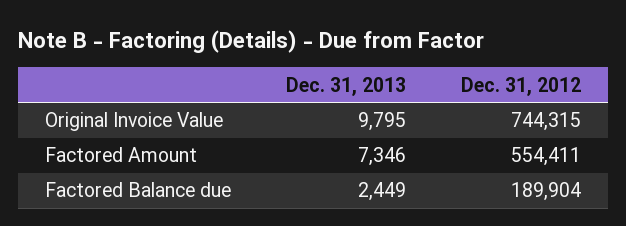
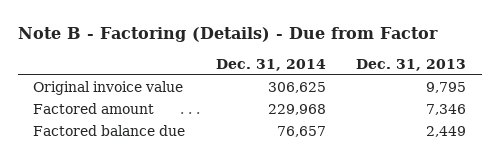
- | Dec. 31, 2013 | Dec. 31, 2012
+ | Dec. 31, 2014 | Dec. 31, 2013
- Original Invoice Value | 9,795 | 744,315
- Factored Amount | 7,346 | 554,411
- Factored Balance due | 2,449 | 189,904
+ Original invoice value | 306,625 | 9,795
+ Factored amount | 229,968 | 7,346
+ Factored balance due | 76,657 | 2,449

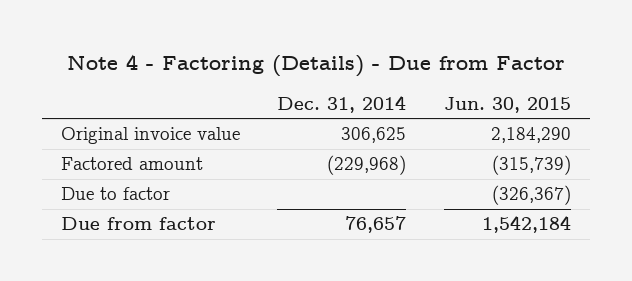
- Note B - Factoring (Details) - Due from Factor
+ Note 4 - Factoring (Details) - Due from Factor
- | Dec. 31, 2014 | Dec. 31, 2013
+ | Dec. 31, 2014 | Jun. 30, 2015
- Factored amount | 229,968 | 7,346
- Factored balance due | 76,657 | 2,449
+ Factored amount | (229,968) | (315,739)
+ Due to factor | | (326,367)
+ Due from factor | 76,657 | 1,542,184

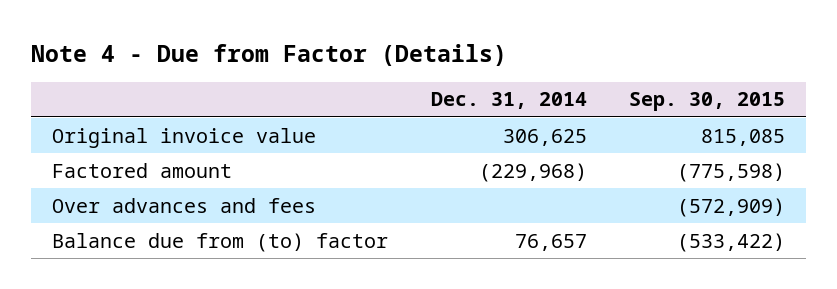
- Note 4 - Factoring (Details) - Due from Factor
+ Note 4 - Due from Factor (Details)
- | Dec. 31, 2014 | Jun. 30, 2015
+ | Dec. 31, 2014 | Sep. 30, 2015
- Due to factor | | (326,367)
- Due from factor | 76,657 | 1,542,184
+ Over advances and fees | | (572,909)
+ Balance due from (to) factor | 76,657 | (533,422)

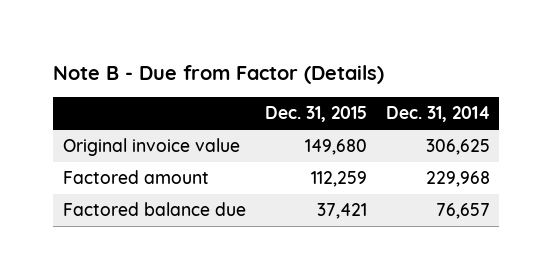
- Note 4 - Due from Factor (Details)
+ Note B - Due from Factor (Details)
- | Dec. 31, 2014 | Sep. 30, 2015
+ | Dec. 31, 2015 | Dec. 31, 2014
- Factored amount | (229,968) | (775,598)
- Over advances and fees | | (572,909)
- Balance due from (to) factor | 76,657 | (533,422)
+ Factored amount | 112,259 | 229,968
+ Factored balance due | 37,421 | 76,657

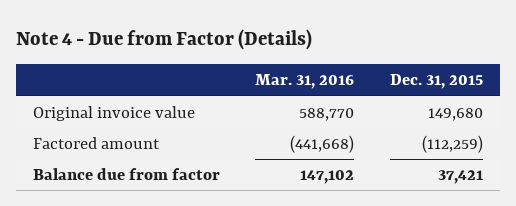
- Note B - Due from Factor (Details)
+ Note 4 - Due from Factor (Details)
- | Dec. 31, 2015 | Dec. 31, 2014
+ | Mar. 31, 2016 | Dec. 31, 2015
- Factored amount | 112,259 | 229,968
- Factored balance due | 37,421 | 76,657
+ Factored amount | (441,668) | (112,259)
+ Balance due from factor | 147,102 | 37,421

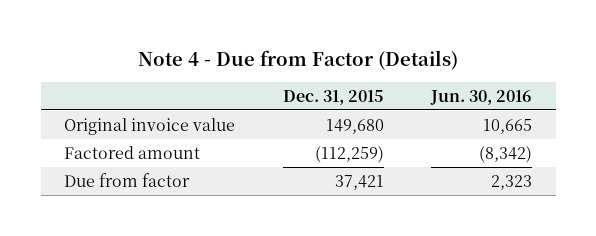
- | Mar. 31, 2016 | Dec. 31, 2015
+ | Dec. 31, 2015 | Jun. 30, 2016
- Balance due from factor | 147,102 | 37,421
+ Due from factor | 37,421 | 2,323

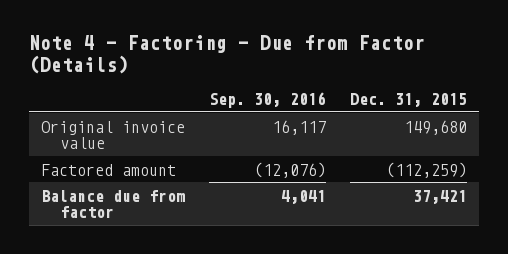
- Note 4 - Due from Factor (Details)
+ Note 4 - Factoring - Due from Factor (Details)
- | Dec. 31, 2015 | Jun. 30, 2016
+ | Sep. 30, 2016 | Dec. 31, 2015
- Due from factor | 37,421 | 2,323
+ Balance due from factor | 4,041 | 37,421

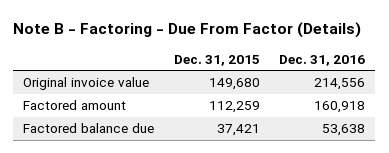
- Note 4 - Factoring - Due from Factor (Details)
+ Note B - Factoring - Due From Factor (Details)
- | Sep. 30, 2016 | Dec. 31, 2015
+ | Dec. 31, 2015 | Dec. 31, 2016
- Factored amount | (12,076) | (112,259)
- Balance due from factor | 4,041 | 37,421
+ Factored amount | 112,259 | 160,918
+ Factored balance due | 37,421 | 53,638

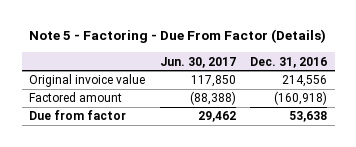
- Note B - Factoring - Due From Factor (Details)
+ Note 5 - Factoring - Due From Factor (Details)
- | Dec. 31, 2015 | Dec. 31, 2016
+ | Jun. 30, 2017 | Dec. 31, 2016
- Factored amount | 112,259 | 160,918
- Factored balance due | 37,421 | 53,638
+ Factored amount | (88,388) | (160,918)
+ Due from factor | 29,462 | 53,638

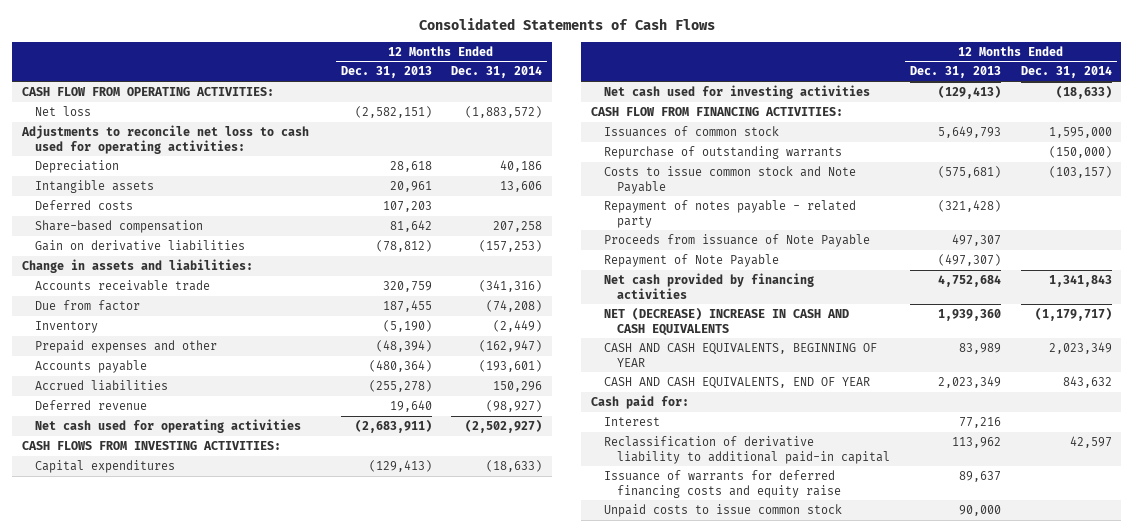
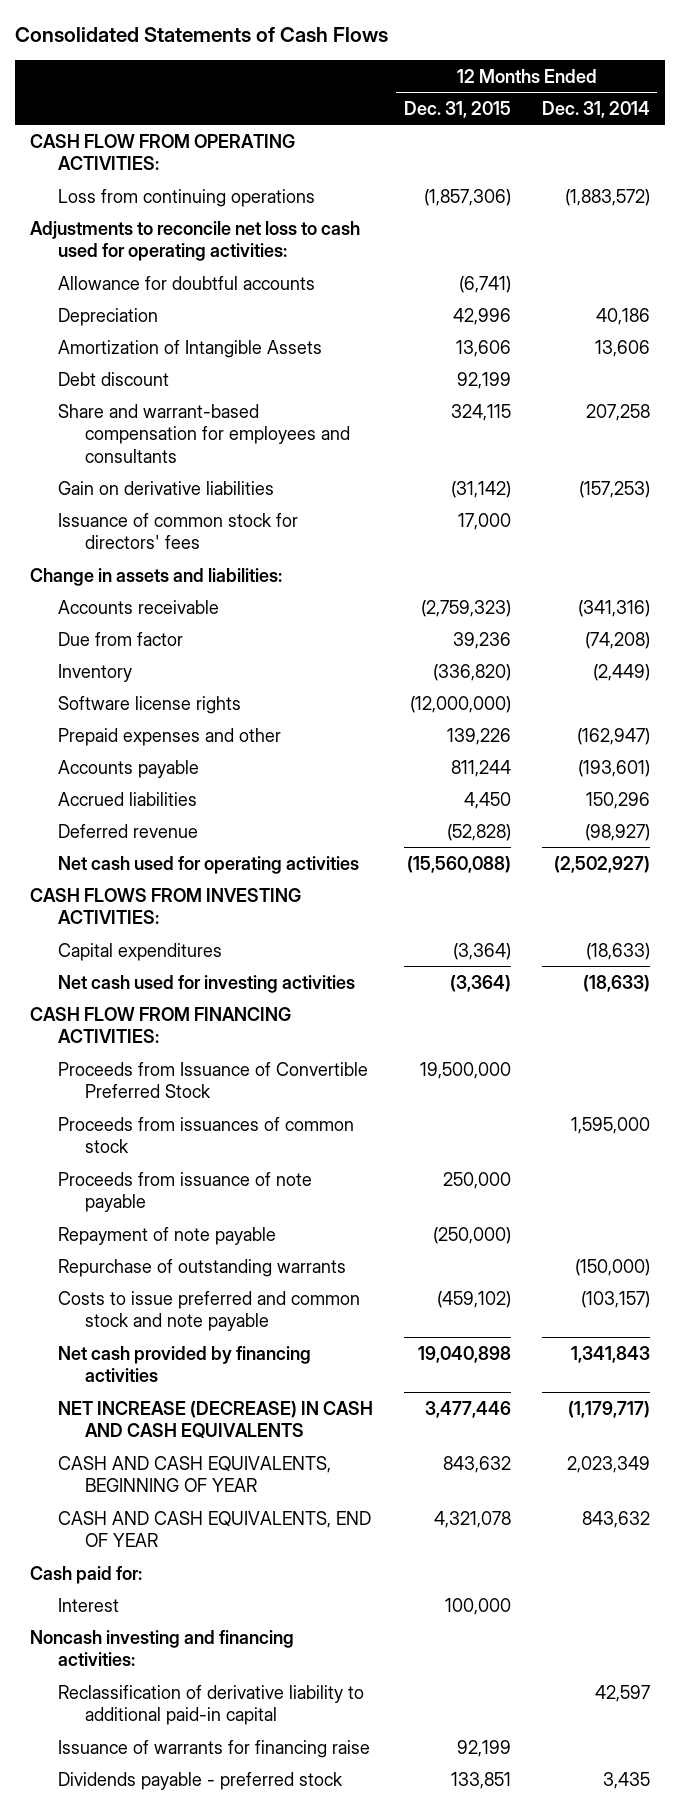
- | 12 Months Ended Dec. 31, 2013 | 12 Months Ended Dec. 31, 2014
+ | 12 Months Ended Dec. 31, 2015 | 12 Months Ended Dec. 31, 2014
- Net loss | (2,582,151) | (1,883,572)
+ Loss from continuing operations | (1,857,306) | (1,883,572)
+ Allowance for doubtful accounts | (6,741) |
- Intangible assets | 20,961 | 13,606
- Deferred costs | 107,203 |
- Share-based compensation | 81,642 | 207,258
+ Amortization of Intangible Assets | 13,606 | 13,606
+ Debt discount | 92,199 |
+ Share and warrant-based compensation for employees and consultants | 324,115 | 207,258
+ Issuance of common stock for directors' fees | 17,000 |
- Accounts receivable trade | 320,759 | (341,316)
+ Accounts receivable | (2,759,323) | (341,316)
+ Software license rights | (12,000,000) |
- Issuances of common stock | 5,649,793 | 1,595,000
+ Proceeds from Issuance of Convertible Preferred Stock | 19,500,000 |
+ Proceeds from issuances of common stock | | 1,595,000
+ Proceeds from issuance of note payable | 250,000 |
+ Repayment of note payable | (250,000) |
- Costs to issue common stock and Note Payable | (575,681) | (103,157)
- Repayment of notes payable - related party | (321,428) |
- Proceeds from issuance of Note Payable | 497,307 |
- Repayment of Note Payable | (497,307) |
+ Costs to issue preferred and common stock and note payable | (459,102) | (103,157)
- NET (DECREASE) INCREASE IN CASH AND CASH EQUIVALENTS | 1,939,360 | (1,179,717)
+ NET INCREASE (DECREASE) IN CASH AND CASH EQUIVALENTS | 3,477,446 | (1,179,717)
+ Noncash investing and financing activities:
- Issuance of warrants for deferred financing costs and equity raise | 89,637 |
- Unpaid costs to issue common stock | 90,000 |
+ Issuance of warrants for financing raise | 92,199 |
+ Dividends payable - preferred stock | 133,851 | 3,435

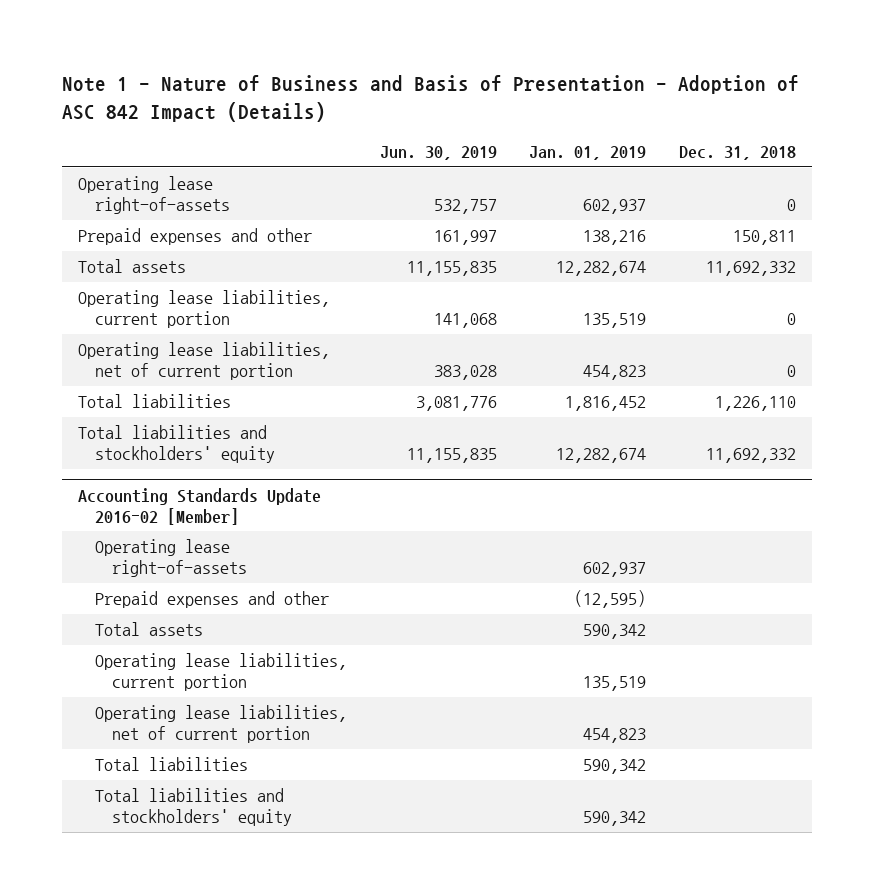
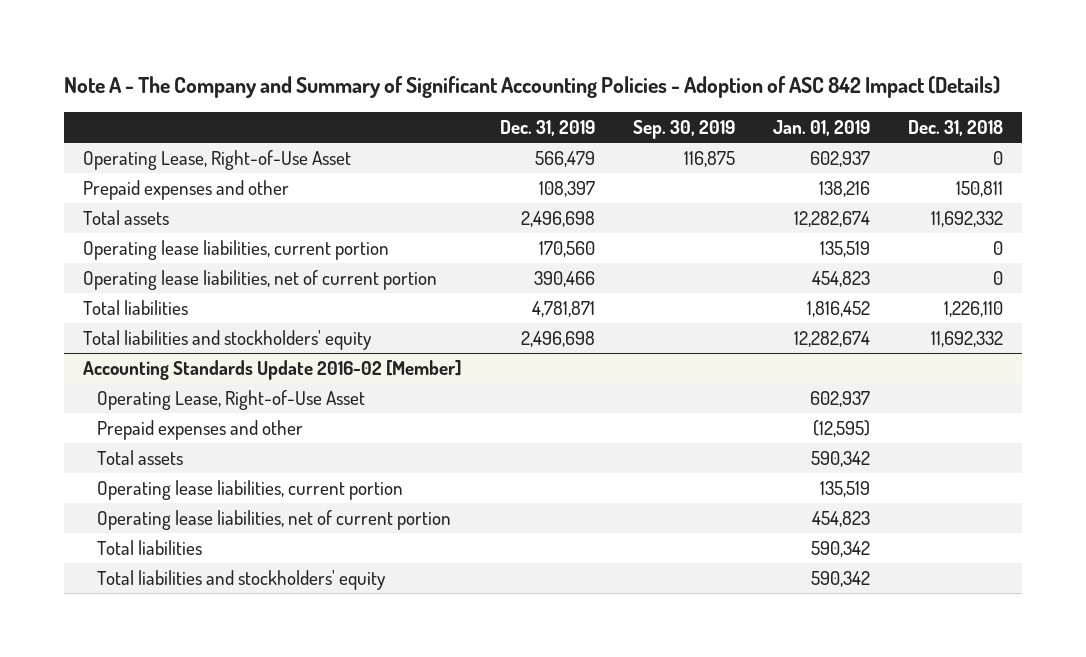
- Note 1 - Nature of Business and Basis of Presentation - Adoption of ASC 842 Impact (Details)
+ Note A - The Company and Summary of Significant Accounting Policies - Adoption of ASC 842 Impact (Details)
- | Jun. 30, 2019 | Jan. 01, 2019 | Dec. 31, 2018
+ | Dec. 31, 2019 | Sep. 30, 2019 | Jan. 01, 2019 | Dec. 31, 2018
- Operating lease right-of-assets | 532,757 | 602,937 | 0
+ Operating Lease, Right-of-Use Asset | 566,479 | 116,875 | 602,937 | 0
@ Accounting Standards Update 2016-02 [Member]
- Operating lease right-of-assets | | 602,937 |
+ Operating Lease, Right-of-Use Asset | | | 602,937 |

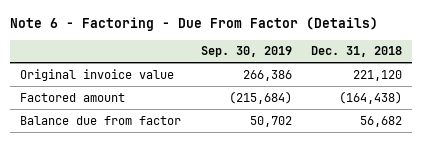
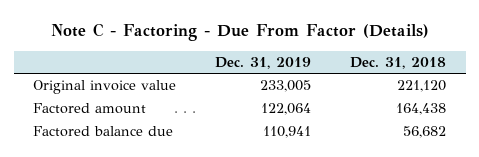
- Note 6 - Factoring - Due From Factor (Details)
+ Note C - Factoring - Due From Factor (Details)
- | Sep. 30, 2019 | Dec. 31, 2018
+ | Dec. 31, 2019 | Dec. 31, 2018
- Factored amount | (215,684) | (164,438)
- Balance due from factor | 50,702 | 56,682
+ Factored amount | 122,064 | 164,438
+ Factored balance due | 110,941 | 56,682

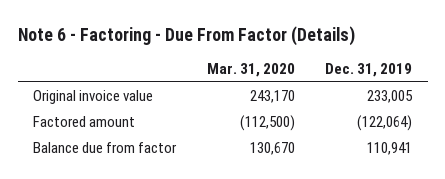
- Note C - Factoring - Due From Factor (Details)
+ Note 6 - Factoring - Due From Factor (Details)
- | Dec. 31, 2019 | Dec. 31, 2018
+ | Mar. 31, 2020 | Dec. 31, 2019
- Factored amount | 122,064 | 164,438
- Factored balance due | 110,941 | 56,682
+ Factored amount | (112,500) | (122,064)
+ Balance due from factor | 130,670 | 110,941

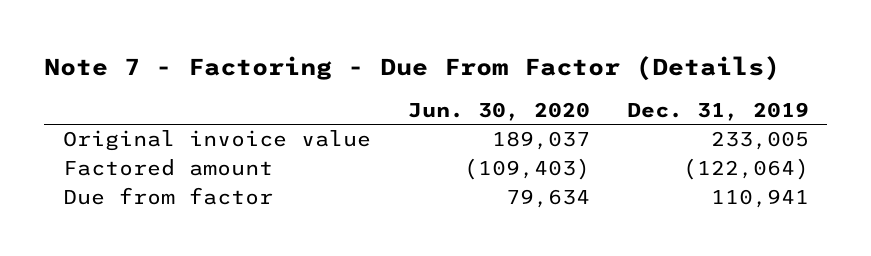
- Note 6 - Factoring - Due From Factor (Details)
+ Note 7 - Factoring - Due From Factor (Details)
- | Mar. 31, 2020 | Dec. 31, 2019
+ | Jun. 30, 2020 | Dec. 31, 2019
- Balance due from factor | 130,670 | 110,941
+ Due from factor | 79,634 | 110,941

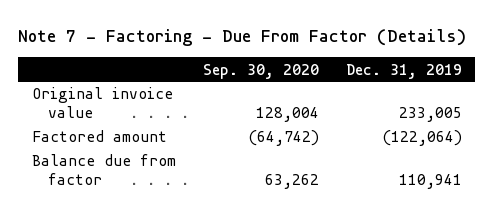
- | Jun. 30, 2020 | Dec. 31, 2019
+ | Sep. 30, 2020 | Dec. 31, 2019
- Due from factor | 79,634 | 110,941
+ Balance due from factor | 63,262 | 110,941

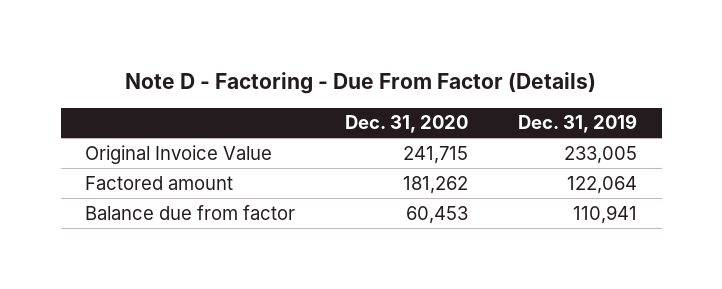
- Note 7 - Factoring - Due From Factor (Details)
+ Note D - Factoring - Due From Factor (Details)
- | Sep. 30, 2020 | Dec. 31, 2019
+ | Dec. 31, 2020 | Dec. 31, 2019
- Original invoice value | 128,004 | 233,005
- Factored amount | (64,742) | (122,064)
+ Original Invoice Value | 241,715 | 233,005
+ Factored amount | 181,262 | 122,064

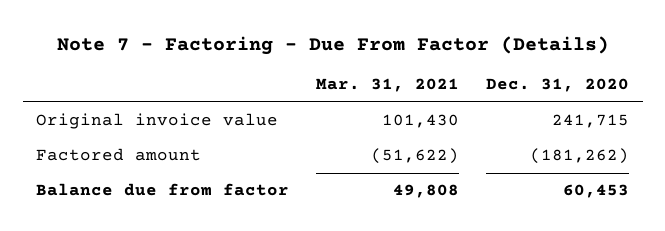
- Note D - Factoring - Due From Factor (Details)
+ Note 7 - Factoring - Due From Factor (Details)
- | Dec. 31, 2020 | Dec. 31, 2019
+ | Mar. 31, 2021 | Dec. 31, 2020
- Original Invoice Value | 241,715 | 233,005
- Factored amount | 181,262 | 122,064
+ Original invoice value | 101,430 | 241,715
+ Factored amount | (51,622) | (181,262)

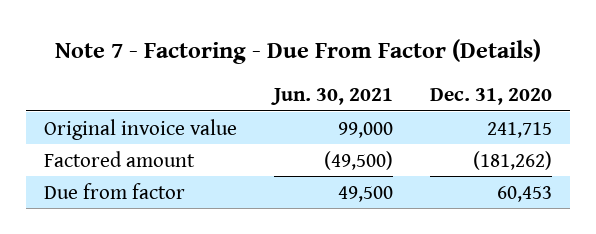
- | Mar. 31, 2021 | Dec. 31, 2020
+ | Jun. 30, 2021 | Dec. 31, 2020
- Balance due from factor | 49,808 | 60,453
+ Due from factor | 49,500 | 60,453

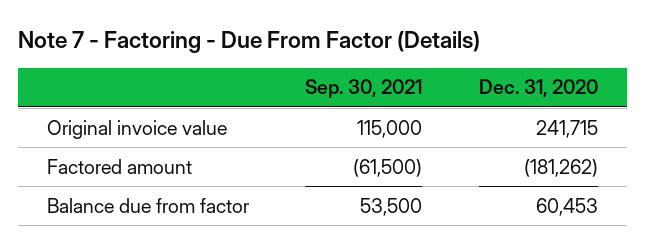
- | Jun. 30, 2021 | Dec. 31, 2020
+ | Sep. 30, 2021 | Dec. 31, 2020
- Due from factor | 49,500 | 60,453
+ Balance due from factor | 53,500 | 60,453

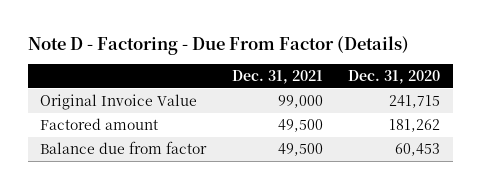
- Note 7 - Factoring - Due From Factor (Details)
+ Note D - Factoring - Due From Factor (Details)
- | Sep. 30, 2021 | Dec. 31, 2020
+ | Dec. 31, 2021 | Dec. 31, 2020
- Original invoice value | 115,000 | 241,715
- Factored amount | (61,500) | (181,262)
+ Original Invoice Value | 99,000 | 241,715
+ Factored amount | 49,500 | 181,262

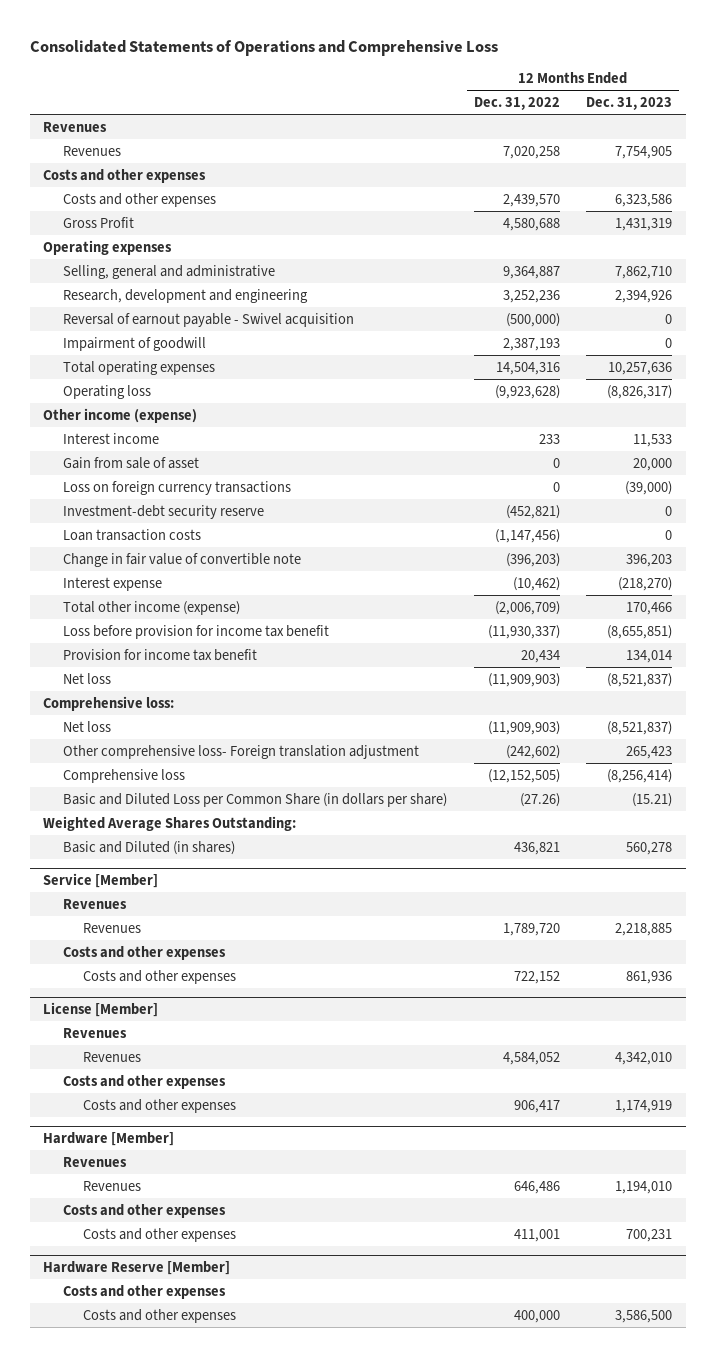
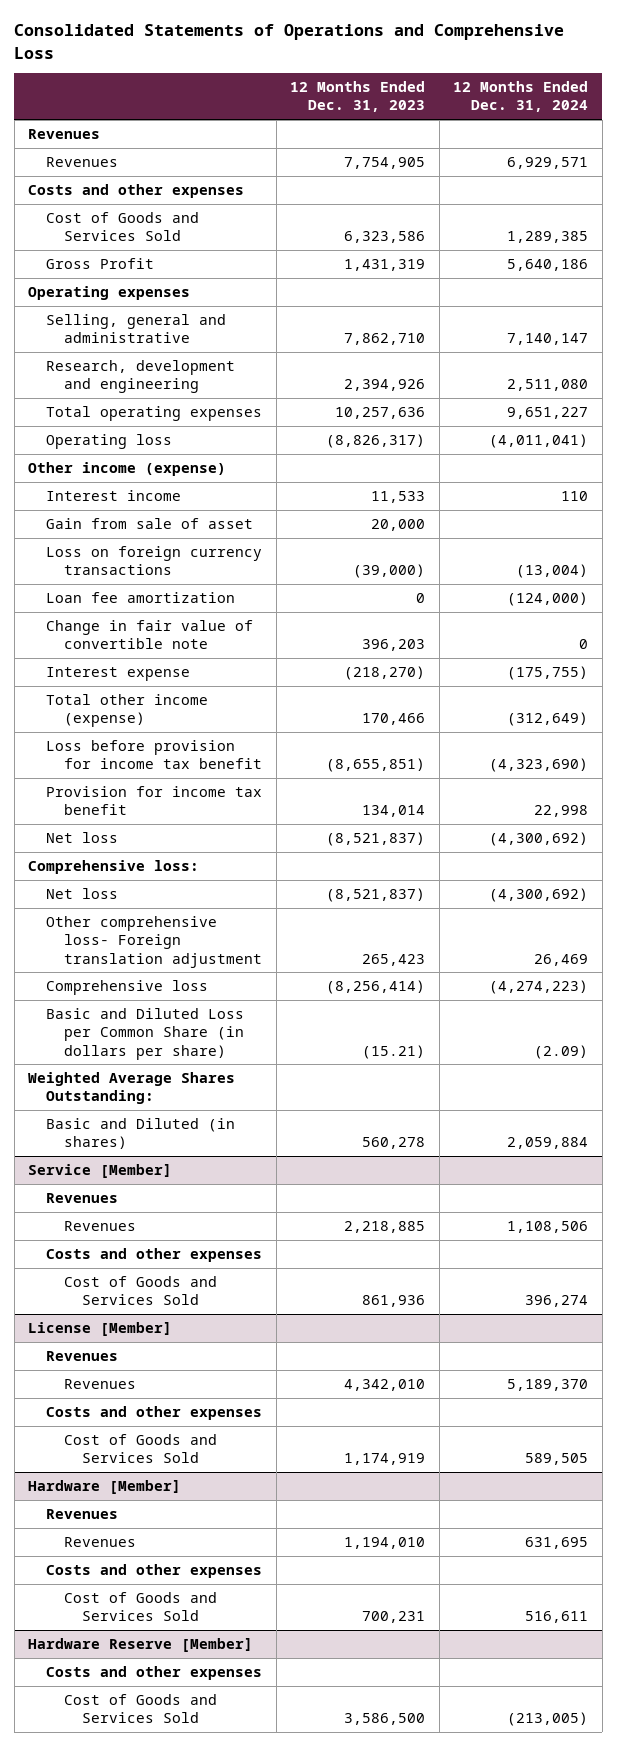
- | 12 Months Ended Dec. 31, 2022 | 12 Months Ended Dec. 31, 2023
+ | 12 Months Ended Dec. 31, 2023 | 12 Months Ended Dec. 31, 2024
- Costs and other expenses | 2,439,570 | 6,323,586
+ Cost of Goods and Services Sold | 6,323,586 | 1,289,385
- Reversal of earnout payable - Swivel acquisition | (500,000) | 0
- Impairment of goodwill | 2,387,193 | 0
- Investment-debt security reserve | (452,821) | 0
- Loan transaction costs | (1,147,456) | 0
+ Loan fee amortization | 0 | (124,000)
@ Service [Member]
- Costs and other expenses | 722,152 | 861,936
+ Cost of Goods and Services Sold | 861,936 | 396,274
@ License [Member]
- Costs and other expenses | 906,417 | 1,174,919
+ Cost of Goods and Services Sold | 1,174,919 | 589,505
@ Hardware [Member]
- Costs and other expenses | 411,001 | 700,231
+ Cost of Goods and Services Sold | 700,231 | 516,611
@ Hardware Reserve [Member]
- Costs and other expenses | 400,000 | 3,586,500
+ Cost of Goods and Services Sold | 3,586,500 | (213,005)

